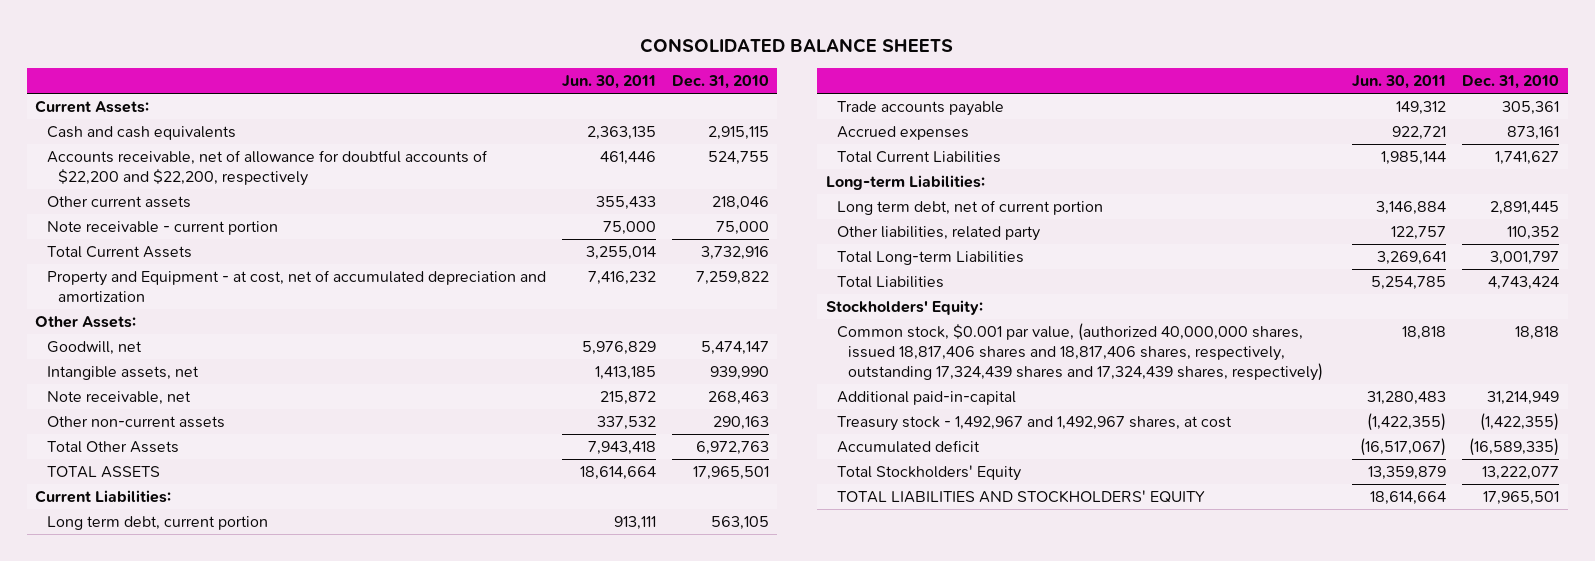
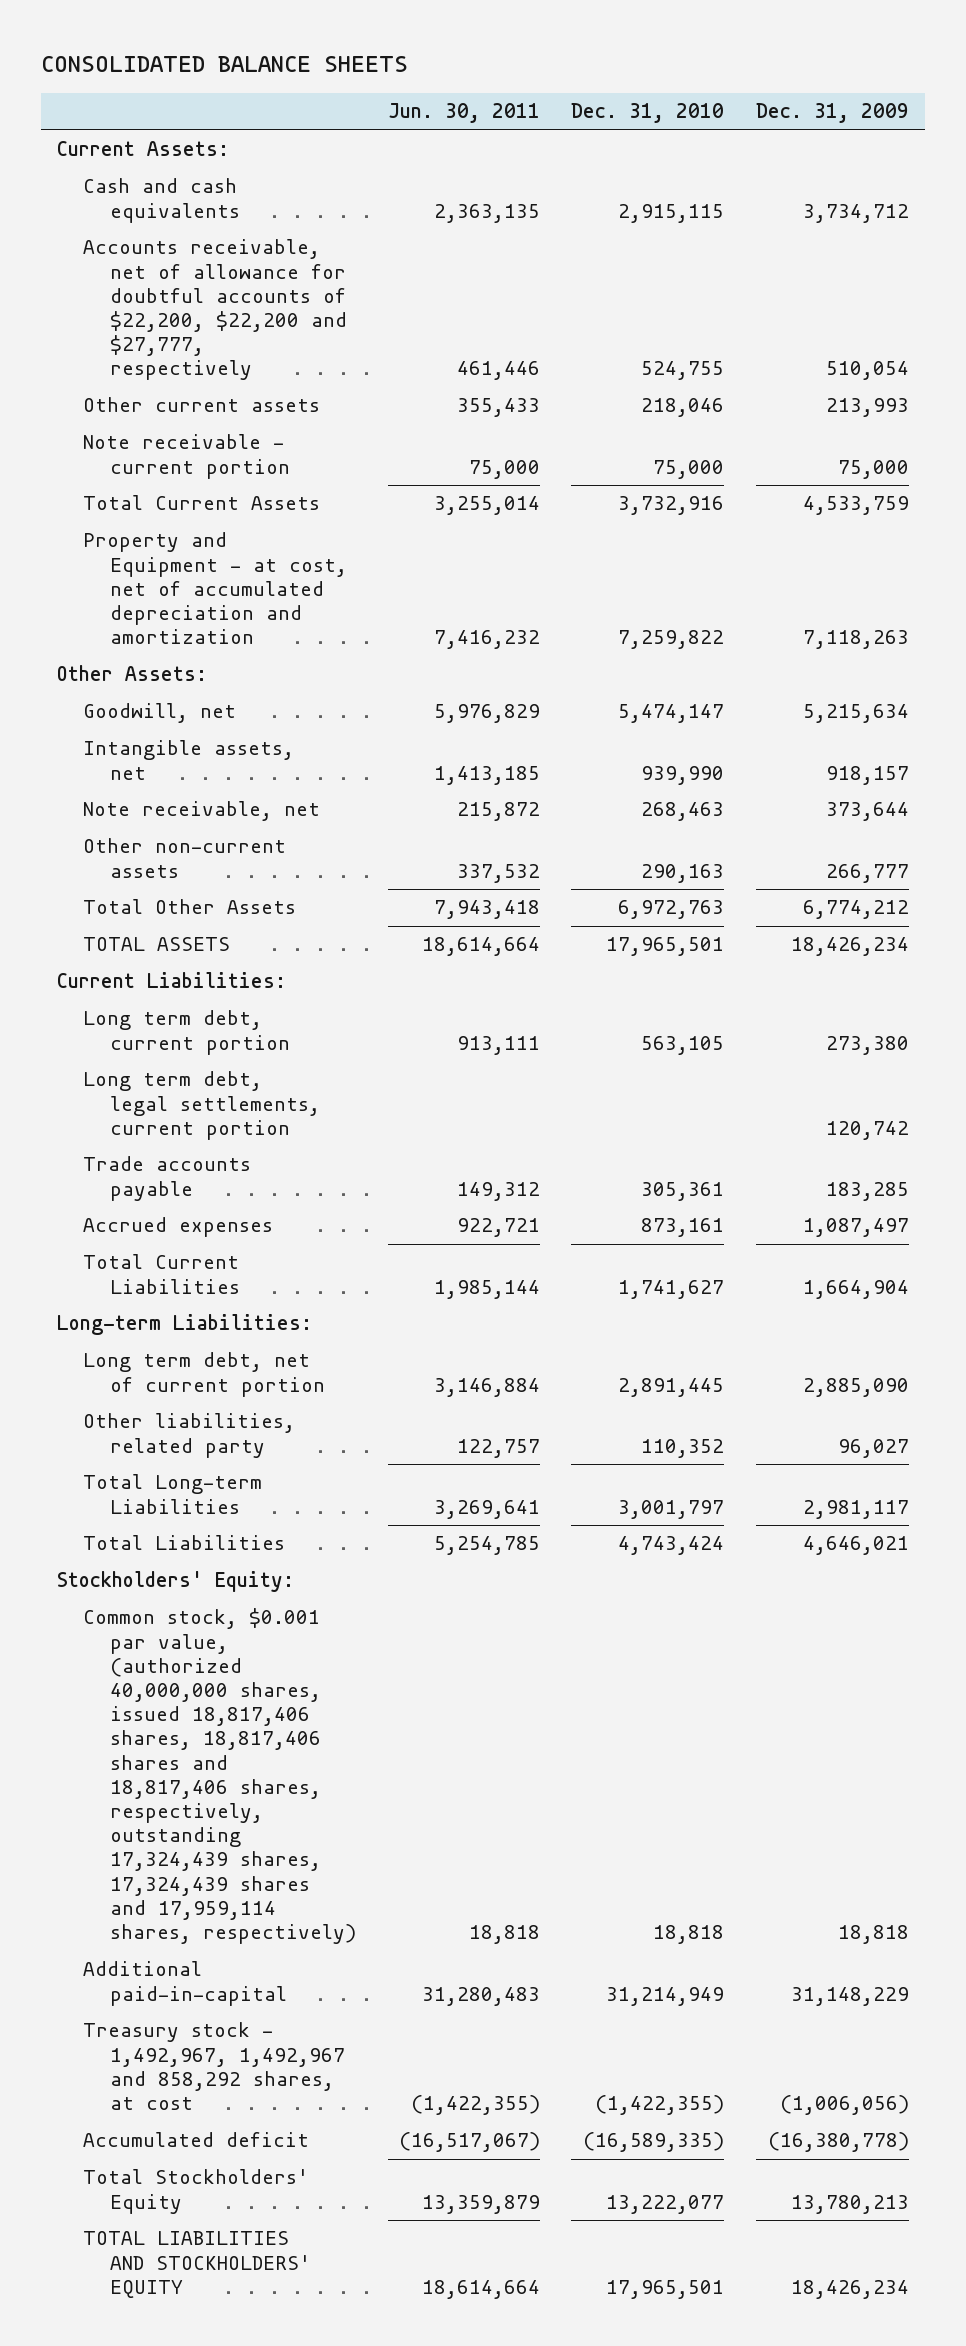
- | Jun. 30, 2011 | Dec. 31, 2010
+ | Jun. 30, 2011 | Dec. 31, 2010 | Dec. 31, 2009
- Accounts receivable, net of allowance for doubtful accounts of $22,200 and $22,200, respectively | 461,446 | 524,755
+ Accounts receivable, net of allowance for doubtful accounts of $22,200, $22,200 and $27,777, respectively | 461,446 | 524,755 | 510,054
+ Long term debt, legal settlements, current portion | | | 120,742
- Common stock, $0.001 par value, (authorized 40,000,000 shares, issued 18,817,406 shares and 18,817,406 shares, respectively, outstanding 17,324,439 shares and 17,324,439 shares, respectively) | 18,818 | 18,818
+ Common stock, $0.001 par value, (authorized 40,000,000 shares, issued 18,817,406 shares, 18,817,406 shares and 18,817,406 shares, respectively, outstanding 17,324,439 shares, 17,324,439 shares and 17,959,114 shares, respectively) | 18,818 | 18,818 | 18,818
- Treasury stock - 1,492,967 and 1,492,967 shares, at cost | (1,422,355) | (1,422,355)
+ Treasury stock - 1,492,967, 1,492,967 and 858,292 shares, at cost | (1,422,355) | (1,422,355) | (1,006,056)

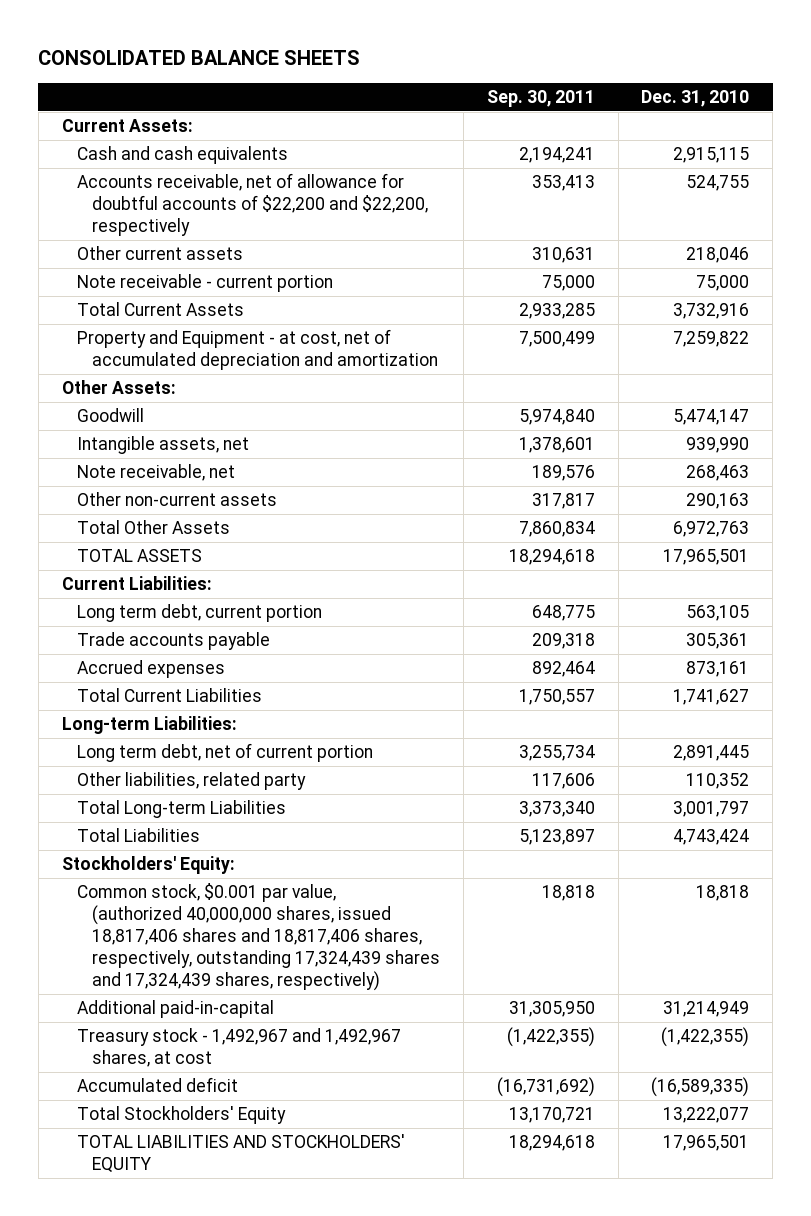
- | Jun. 30, 2011 | Dec. 31, 2010 | Dec. 31, 2009
+ | Sep. 30, 2011 | Dec. 31, 2010
- Accounts receivable, net of allowance for doubtful accounts of $22,200, $22,200 and $27,777, respectively | 461,446 | 524,755 | 510,054
+ Accounts receivable, net of allowance for doubtful accounts of $22,200 and $22,200, respectively | 353,413 | 524,755
- Goodwill, net | 5,976,829 | 5,474,147 | 5,215,634
+ Goodwill | 5,974,840 | 5,474,147
- Long term debt, legal settlements, current portion | | | 120,742
- Common stock, $0.001 par value, (authorized 40,000,000 shares, issued 18,817,406 shares, 18,817,406 shares and 18,817,406 shares, respectively, outstanding 17,324,439 shares, 17,324,439 shares and 17,959,114 shares, respectively) | 18,818 | 18,818 | 18,818
+ Common stock, $0.001 par value, (authorized 40,000,000 shares, issued 18,817,406 shares and 18,817,406 shares, respectively, outstanding 17,324,439 shares and 17,324,439 shares, respectively) | 18,818 | 18,818
- Treasury stock - 1,492,967, 1,492,967 and 858,292 shares, at cost | (1,422,355) | (1,422,355) | (1,006,056)
+ Treasury stock - 1,492,967 and 1,492,967 shares, at cost | (1,422,355) | (1,422,355)

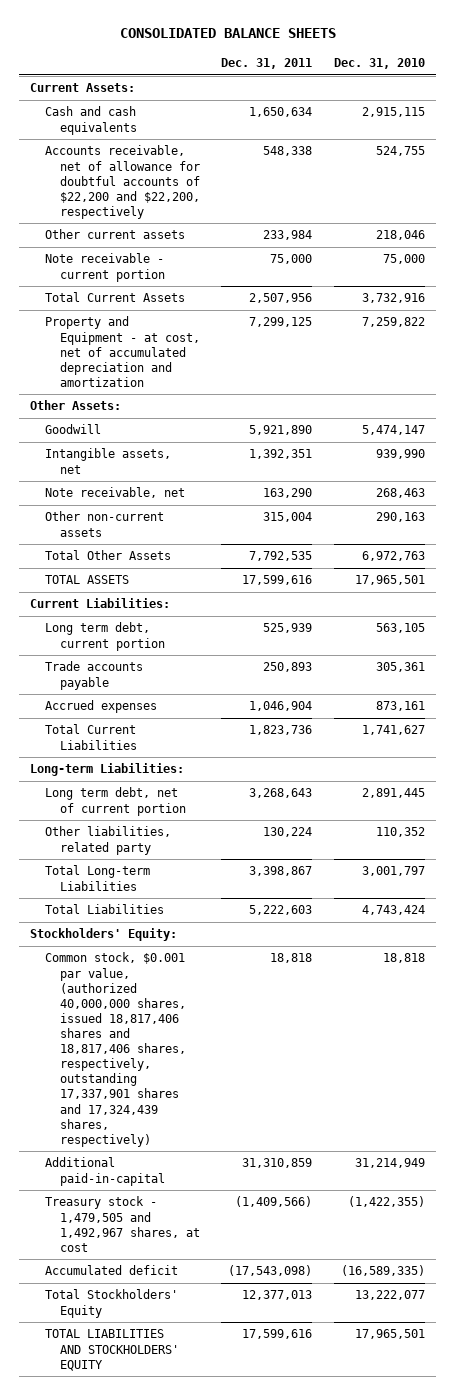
- | Sep. 30, 2011 | Dec. 31, 2010
+ | Dec. 31, 2011 | Dec. 31, 2010
- Common stock, $0.001 par value, (authorized 40,000,000 shares, issued 18,817,406 shares and 18,817,406 shares, respectively, outstanding 17,324,439 shares and 17,324,439 shares, respectively) | 18,818 | 18,818
+ Common stock, $0.001 par value, (authorized 40,000,000 shares, issued 18,817,406 shares and 18,817,406 shares, respectively, outstanding 17,337,901 shares and 17,324,439 shares, respectively) | 18,818 | 18,818
- Treasury stock - 1,492,967 and 1,492,967 shares, at cost | (1,422,355) | (1,422,355)
+ Treasury stock - 1,479,505 and 1,492,967 shares, at cost | (1,409,566) | (1,422,355)

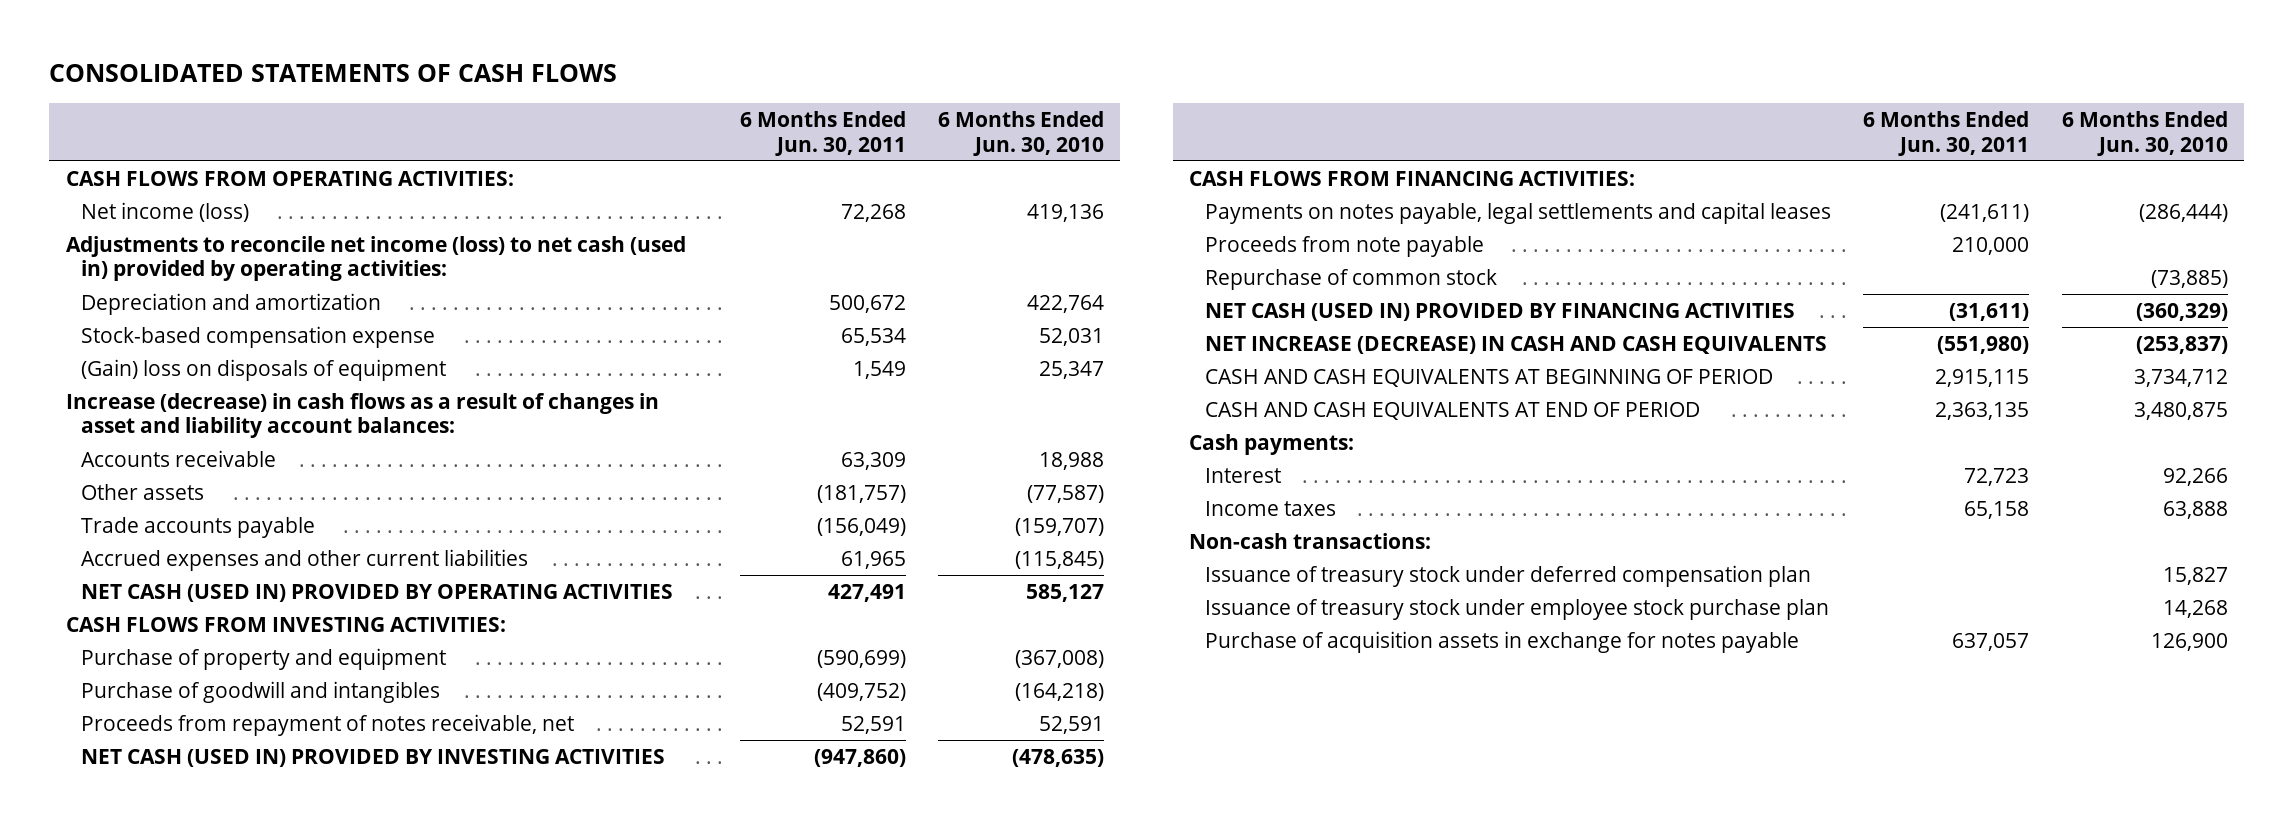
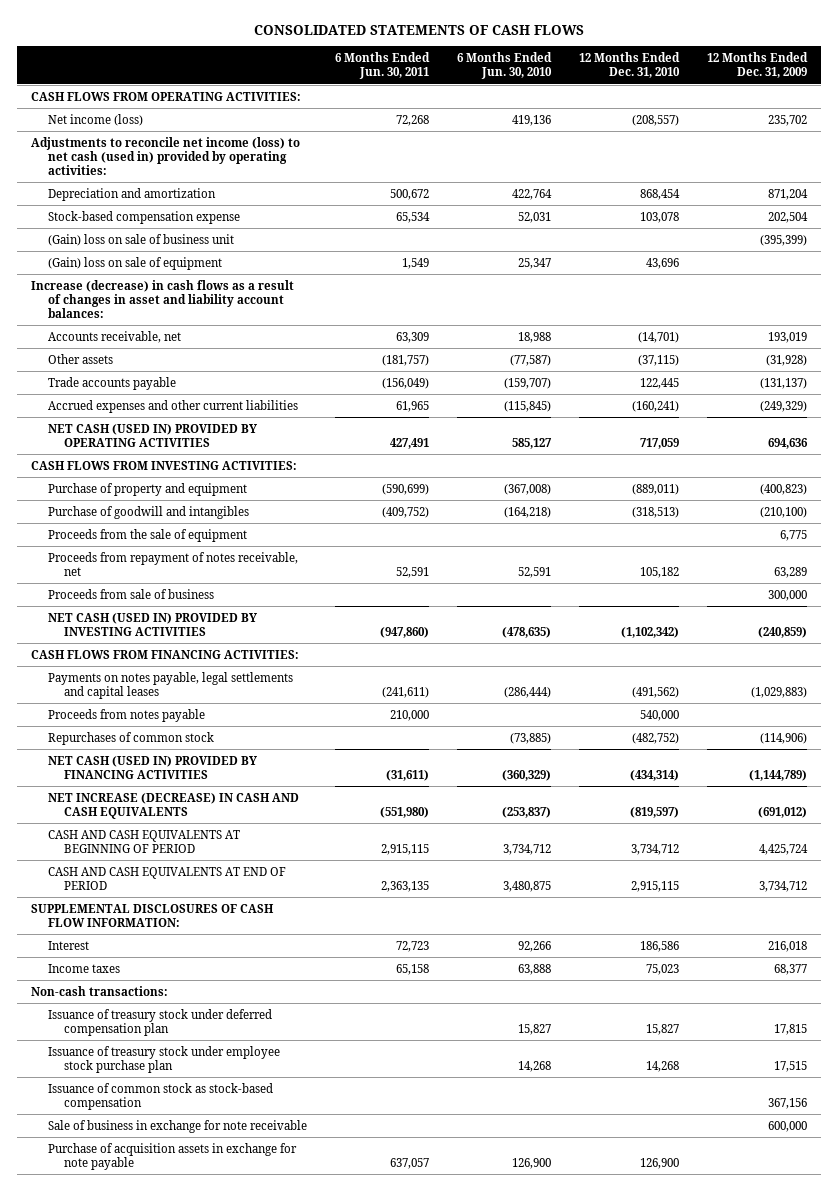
- | 6 Months Ended Jun. 30, 2011 | 6 Months Ended Jun. 30, 2010
+ | 6 Months Ended Jun. 30, 2011 | 6 Months Ended Jun. 30, 2010 | 12 Months Ended Dec. 31, 2010 | 12 Months Ended Dec. 31, 2009
- (Gain) loss on disposals of equipment | 1,549 | 25,347
+ (Gain) loss on sale of business unit | | | | (395,399)
+ (Gain) loss on sale of equipment | 1,549 | 25,347 | 43,696 |
- Accounts receivable | 63,309 | 18,988
+ Accounts receivable, net | 63,309 | 18,988 | (14,701) | 193,019
+ Proceeds from the sale of equipment | | | | 6,775
+ Proceeds from sale of business | | | | 300,000
- Proceeds from note payable | 210,000 |
- Repurchase of common stock | | (73,885)
+ Proceeds from notes payable | 210,000 | | 540,000 |
+ Repurchases of common stock | | (73,885) | (482,752) | (114,906)
- Cash payments:
+ SUPPLEMENTAL DISCLOSURES OF CASH FLOW INFORMATION:
- Purchase of acquisition assets in exchange for notes payable | 637,057 | 126,900
+ Issuance of common stock as stock-based compensation | | | | 367,156
+ Sale of business in exchange for note receivable | | | | 600,000
+ Purchase of acquisition assets in exchange for note payable | 637,057 | 126,900 | 126,900 |

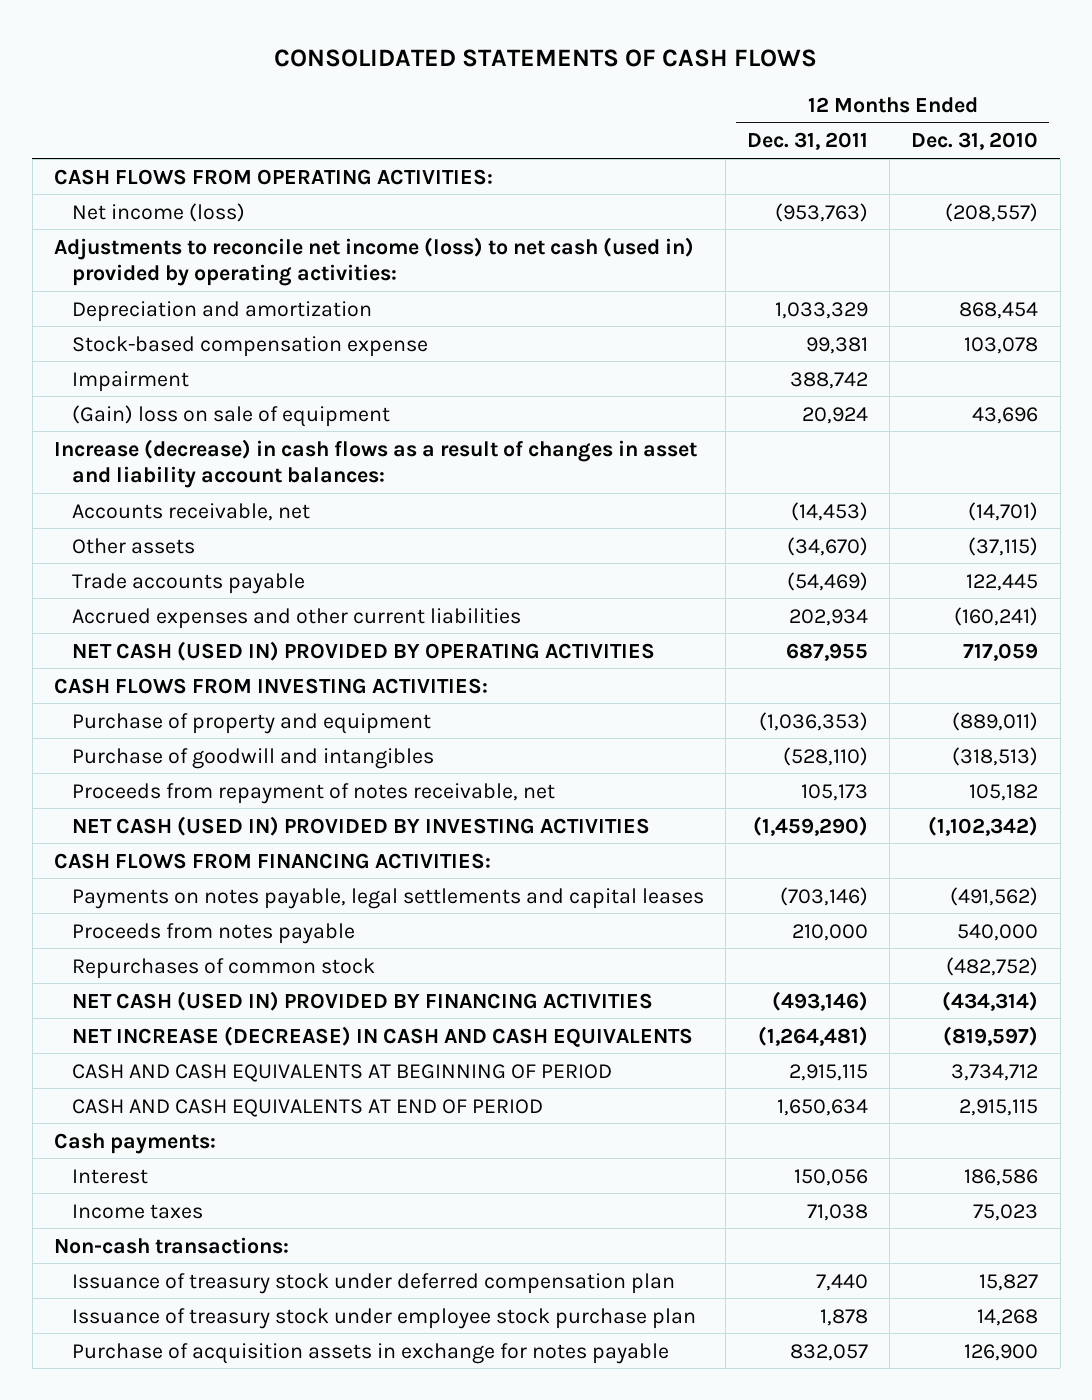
- | 6 Months Ended Jun. 30, 2011 | 6 Months Ended Jun. 30, 2010 | 12 Months Ended Dec. 31, 2010 | 12 Months Ended Dec. 31, 2009
+ | 12 Months Ended Dec. 31, 2011 | 12 Months Ended Dec. 31, 2010
- (Gain) loss on sale of business unit | | | | (395,399)
+ Impairment | 388,742 |
- Proceeds from the sale of equipment | | | | 6,775
- Proceeds from sale of business | | | | 300,000
- SUPPLEMENTAL DISCLOSURES OF CASH FLOW INFORMATION:
+ Cash payments:
- Issuance of common stock as stock-based compensation | | | | 367,156
- Sale of business in exchange for note receivable | | | | 600,000
- Purchase of acquisition assets in exchange for note payable | 637,057 | 126,900 | 126,900 |
+ Purchase of acquisition assets in exchange for notes payable | 832,057 | 126,900

